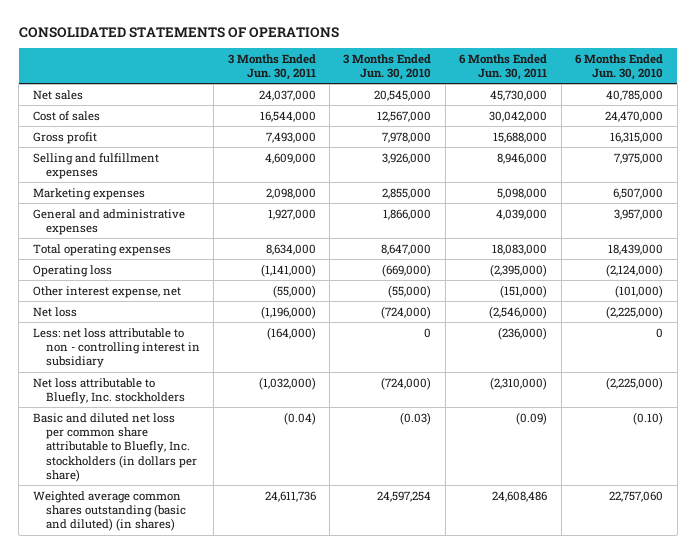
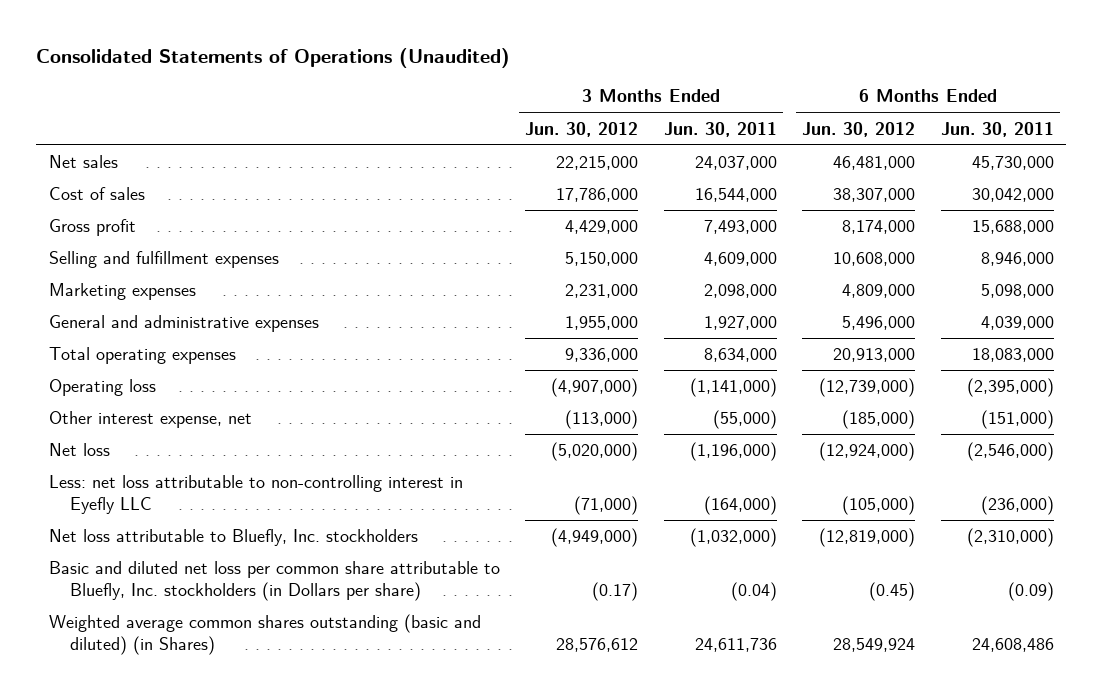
- CONSOLIDATED STATEMENTS OF OPERATIONS
+ Consolidated Statements of Operations (Unaudited)
- | 3 Months Ended Jun. 30, 2011 | 3 Months Ended Jun. 30, 2010 | 6 Months Ended Jun. 30, 2011 | 6 Months Ended Jun. 30, 2010
+ | 3 Months Ended Jun. 30, 2012 | 3 Months Ended Jun. 30, 2011 | 6 Months Ended Jun. 30, 2012 | 6 Months Ended Jun. 30, 2011
- Less: net loss attributable to non - controlling interest in subsidiary | (164,000) | 0 | (236,000) | 0
+ Less: net loss attributable to non-controlling interest in Eyefly LLC | (71,000) | (164,000) | (105,000) | (236,000)
- Basic and diluted net loss per common share attributable to Bluefly, Inc. stockholders (in dollars per share) | (0.04) | (0.03) | (0.09) | (0.10)
- Weighted average common shares outstanding (basic and diluted) (in shares) | 24,611,736 | 24,597,254 | 24,608,486 | 22,757,060
+ Basic and diluted net loss per common share attributable to Bluefly, Inc. stockholders (in Dollars per share) | (0.17) | (0.04) | (0.45) | (0.09)
+ Weighted average common shares outstanding (basic and diluted) (in Shares) | 28,576,612 | 24,611,736 | 28,549,924 | 24,608,486

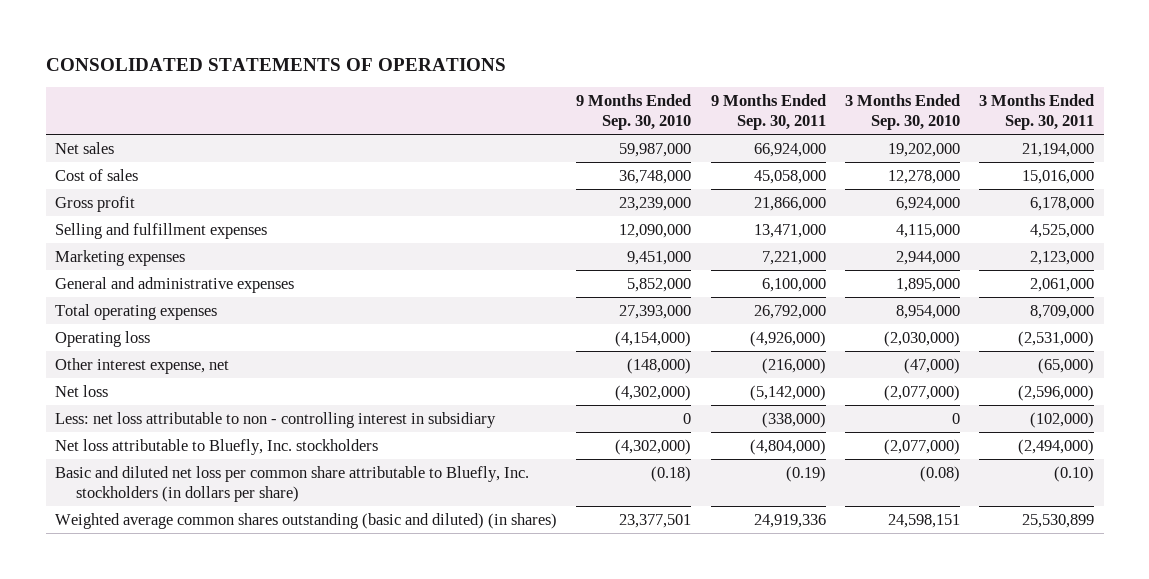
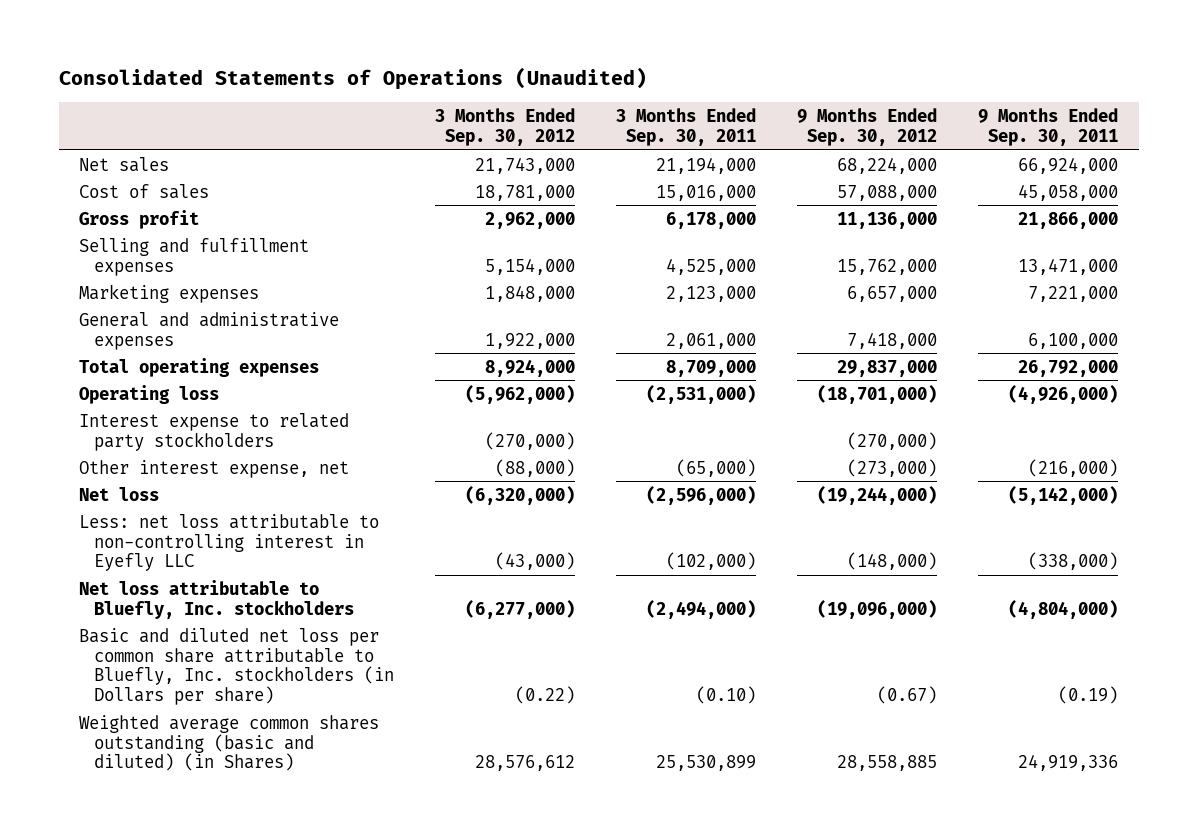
- CONSOLIDATED STATEMENTS OF OPERATIONS
+ Consolidated Statements of Operations (Unaudited)
- | 9 Months Ended Sep. 30, 2010 | 9 Months Ended Sep. 30, 2011 | 3 Months Ended Sep. 30, 2010 | 3 Months Ended Sep. 30, 2011
+ | 3 Months Ended Sep. 30, 2012 | 3 Months Ended Sep. 30, 2011 | 9 Months Ended Sep. 30, 2012 | 9 Months Ended Sep. 30, 2011
+ Interest expense to related party stockholders | (270,000) | | (270,000) |
- Less: net loss attributable to non - controlling interest in subsidiary | 0 | (338,000) | 0 | (102,000)
+ Less: net loss attributable to non-controlling interest in Eyefly LLC | (43,000) | (102,000) | (148,000) | (338,000)
- Basic and diluted net loss per common share attributable to Bluefly, Inc. stockholders (in dollars per share) | (0.18) | (0.19) | (0.08) | (0.10)
- Weighted average common shares outstanding (basic and diluted) (in shares) | 23,377,501 | 24,919,336 | 24,598,151 | 25,530,899
+ Basic and diluted net loss per common share attributable to Bluefly, Inc. stockholders (in Dollars per share) | (0.22) | (0.10) | (0.67) | (0.19)
+ Weighted average common shares outstanding (basic and diluted) (in Shares) | 28,576,612 | 25,530,899 | 28,558,885 | 24,919,336

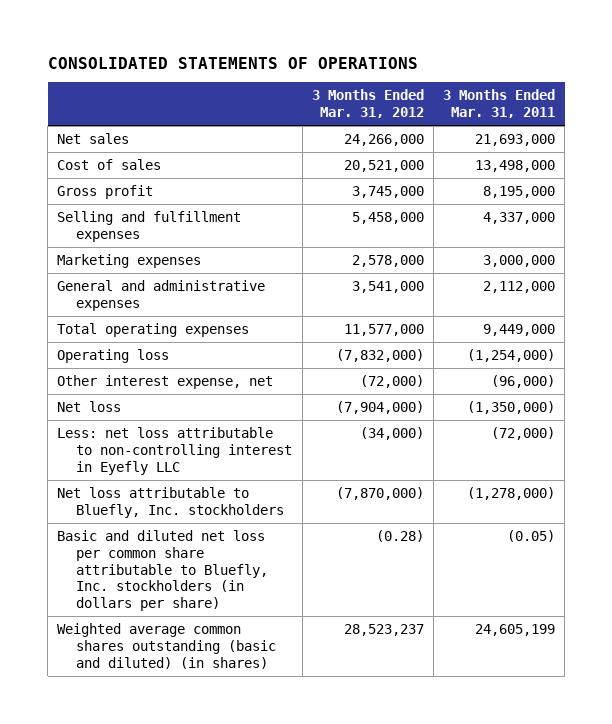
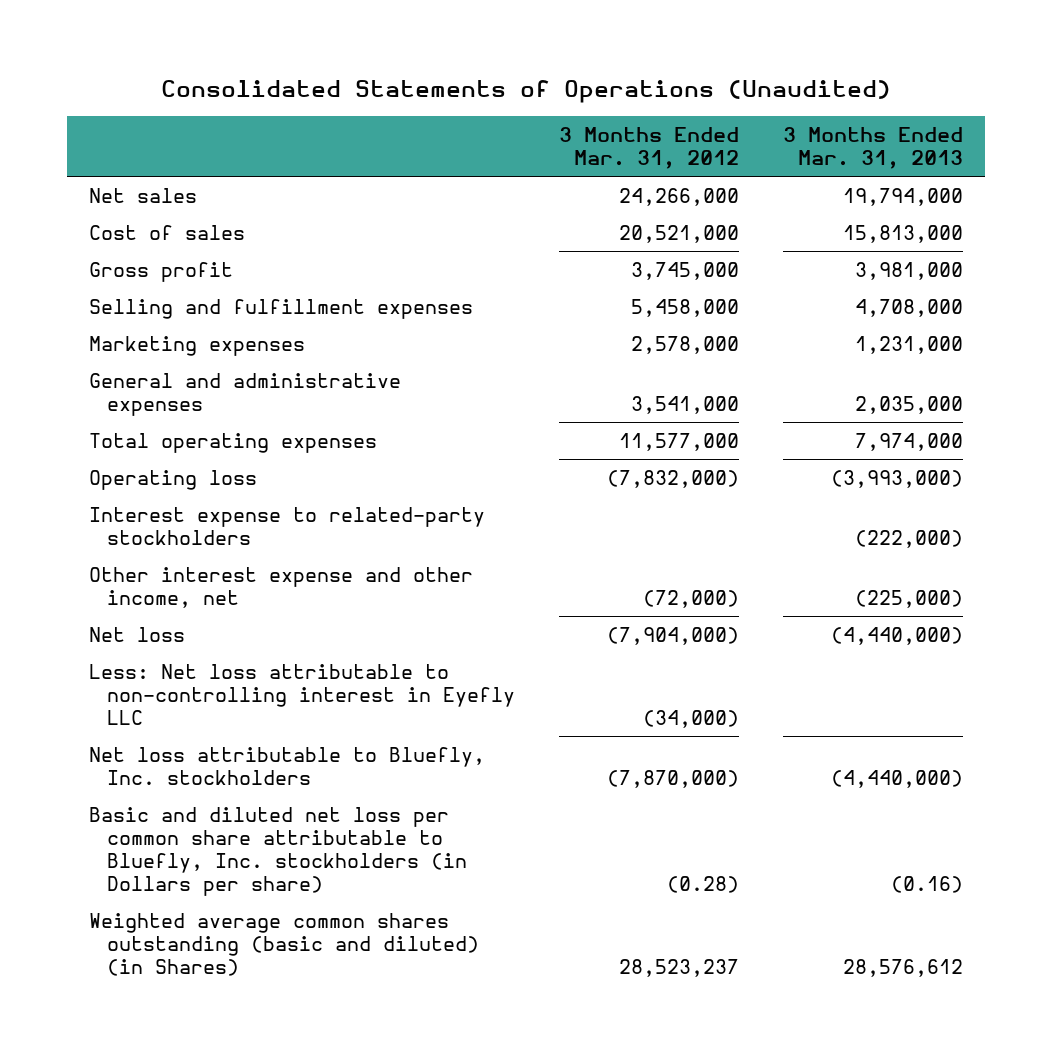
- CONSOLIDATED STATEMENTS OF OPERATIONS
+ Consolidated Statements of Operations (Unaudited)
- | 3 Months Ended Mar. 31, 2012 | 3 Months Ended Mar. 31, 2011
+ | 3 Months Ended Mar. 31, 2012 | 3 Months Ended Mar. 31, 2013
- Other interest expense, net | (72,000) | (96,000)
+ Interest expense to related-party stockholders | | (222,000)
+ Other interest expense and other income, net | (72,000) | (225,000)
- Less: net loss attributable to non-controlling interest in Eyefly LLC | (34,000) | (72,000)
+ Less: Net loss attributable to non-controlling interest in Eyefly LLC | (34,000) |
- Basic and diluted net loss per common share attributable to Bluefly, Inc. stockholders (in dollars per share) | (0.28) | (0.05)
- Weighted average common shares outstanding (basic and diluted) (in shares) | 28,523,237 | 24,605,199
+ Basic and diluted net loss per common share attributable to Bluefly, Inc. stockholders (in Dollars per share) | (0.28) | (0.16)
+ Weighted average common shares outstanding (basic and diluted) (in Shares) | 28,523,237 | 28,576,612

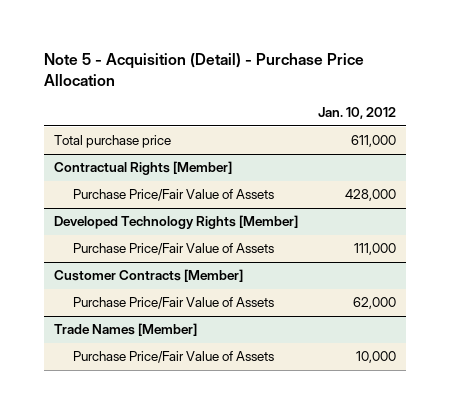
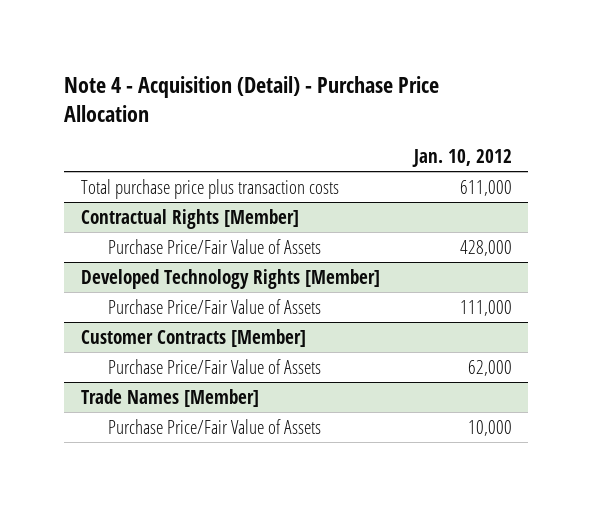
- Note 5 - Acquisition (Detail) - Purchase Price Allocation
+ Note 4 - Acquisition (Detail) - Purchase Price Allocation
- Total purchase price | 611,000
+ Total purchase price plus transaction costs | 611,000

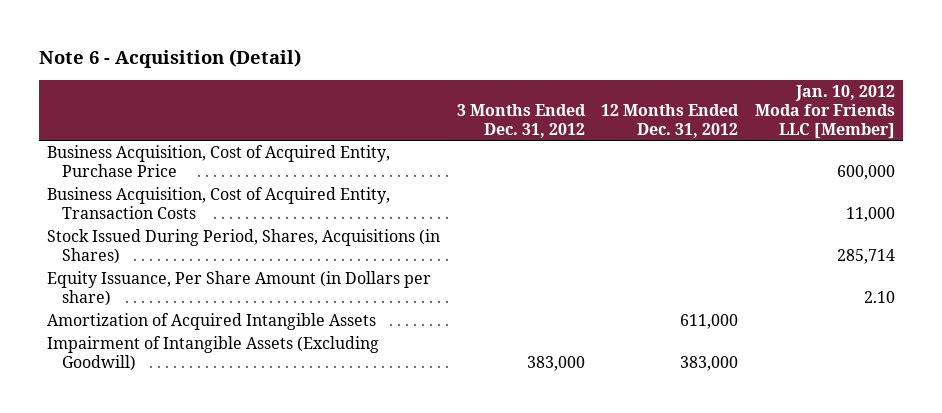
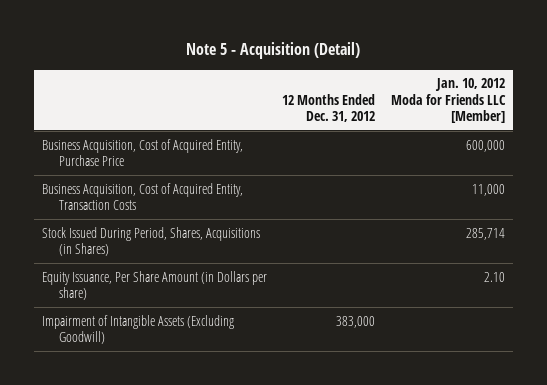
- Note 6 - Acquisition (Detail)
+ Note 5 - Acquisition (Detail)
- | 3 Months Ended Dec. 31, 2012 | 12 Months Ended Dec. 31, 2012 | Jan. 10, 2012 Moda for Friends LLC [Member]
+ | 12 Months Ended Dec. 31, 2012 | Jan. 10, 2012 Moda for Friends LLC [Member]
- Amortization of Acquired Intangible Assets | | 611,000 |

